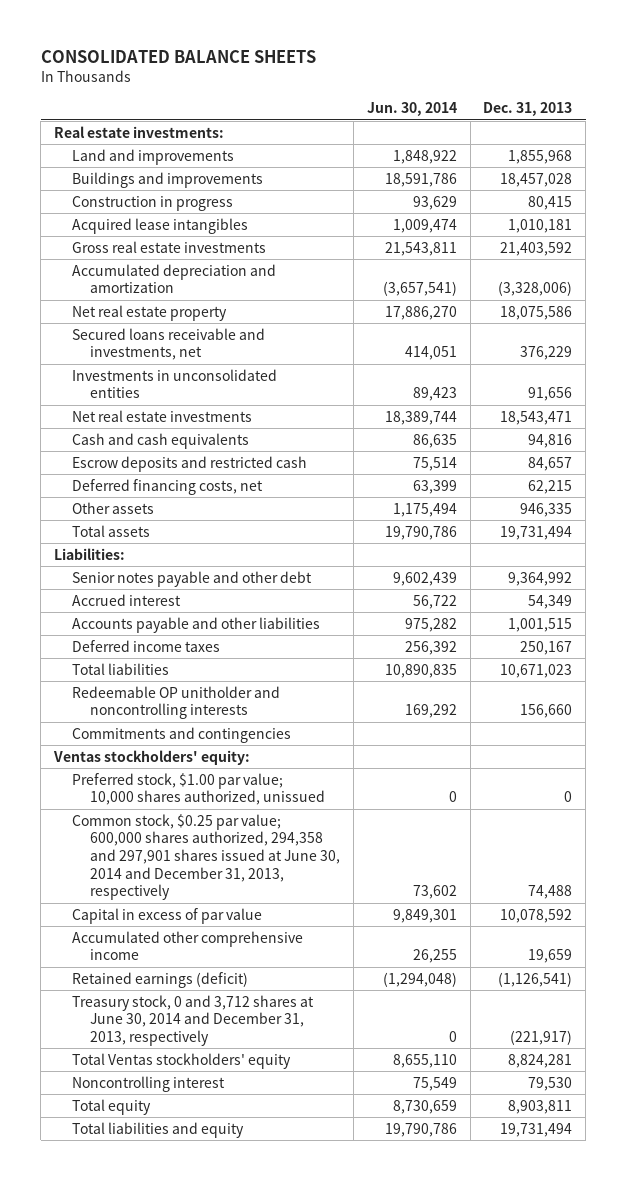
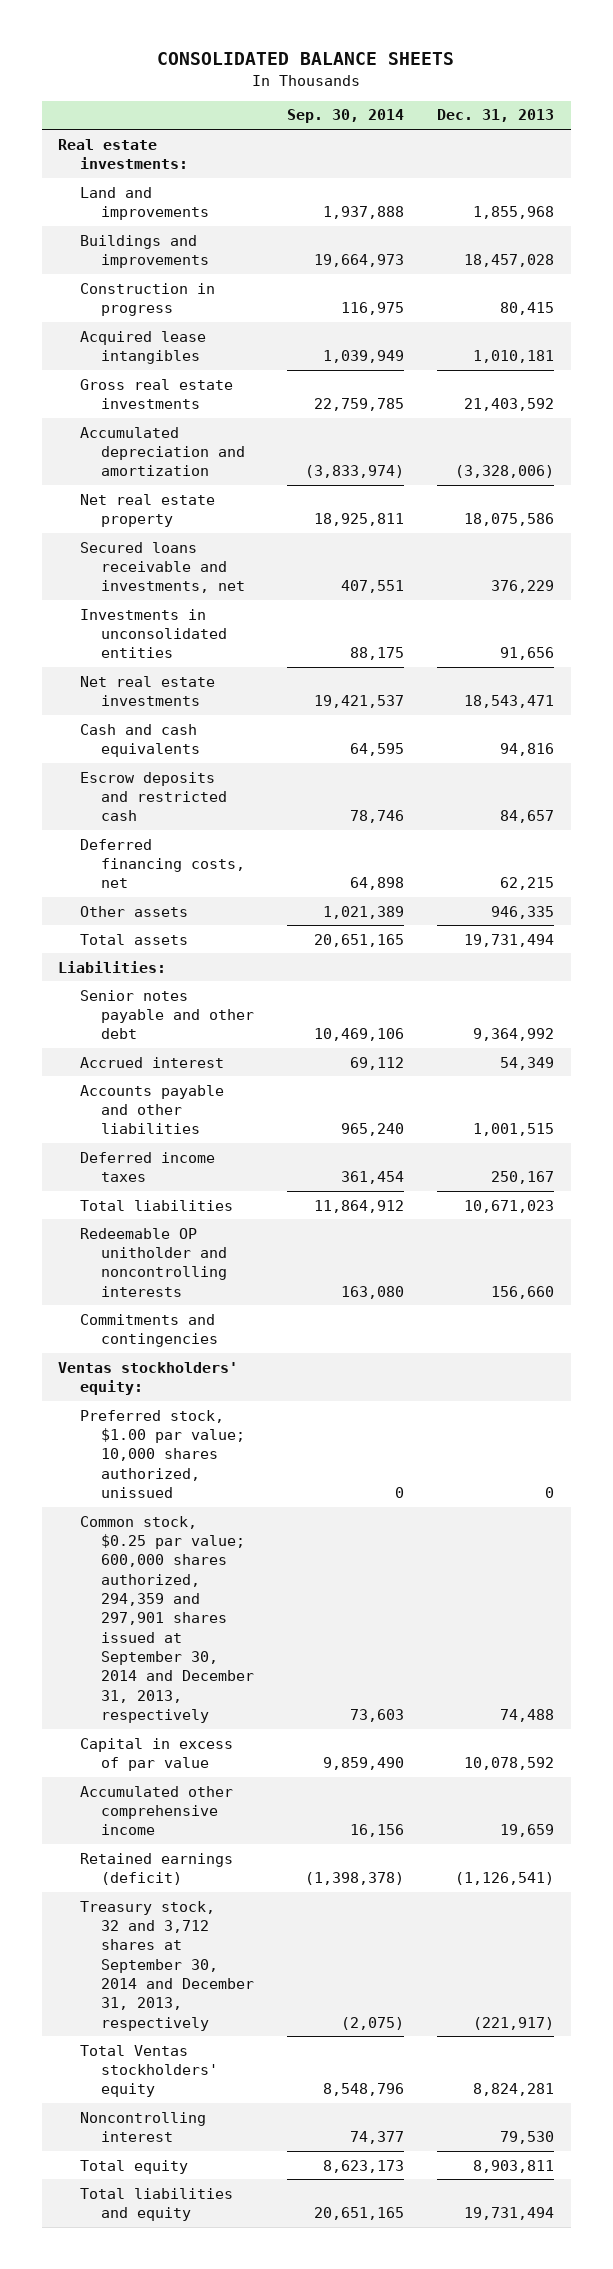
- | Jun. 30, 2014 | Dec. 31, 2013
+ | Sep. 30, 2014 | Dec. 31, 2013
- Common stock, $0.25 par value; 600,000 shares authorized, 294,358 and 297,901 shares issued at June 30, 2014 and December 31, 2013, respectively | 73,602 | 74,488
+ Common stock, $0.25 par value; 600,000 shares authorized, 294,359 and 297,901 shares issued at September 30, 2014 and December 31, 2013, respectively | 73,603 | 74,488
- Treasury stock, 0 and 3,712 shares at June 30, 2014 and December 31, 2013, respectively | 0 | (221,917)
+ Treasury stock, 32 and 3,712 shares at September 30, 2014 and December 31, 2013, respectively | (2,075) | (221,917)

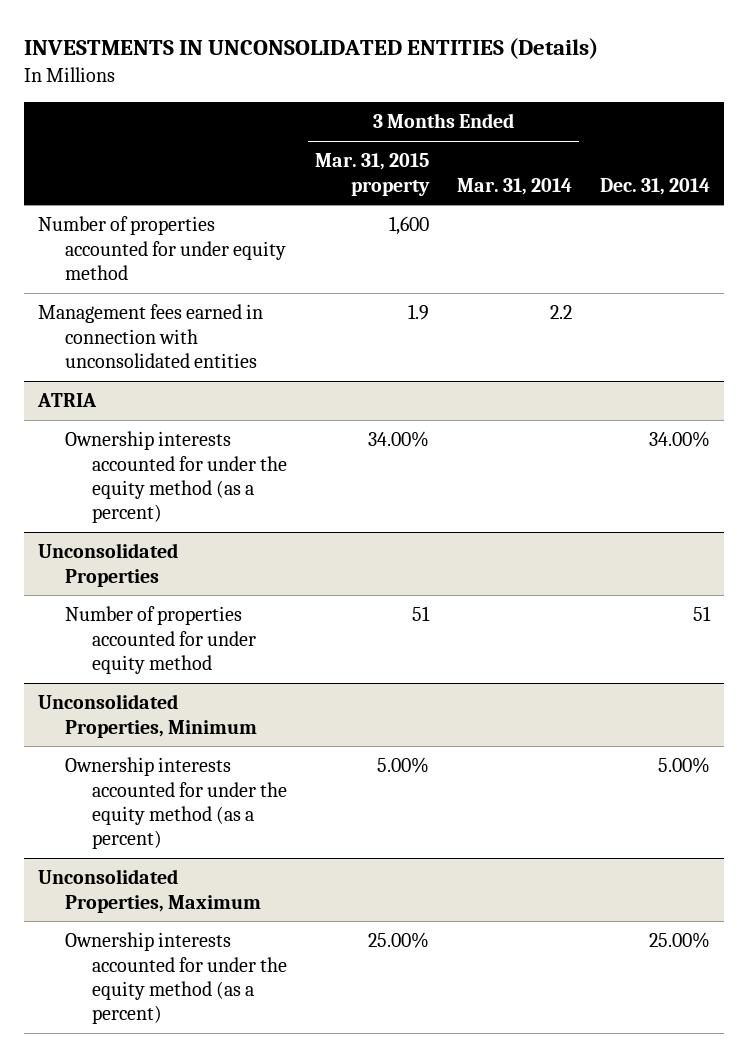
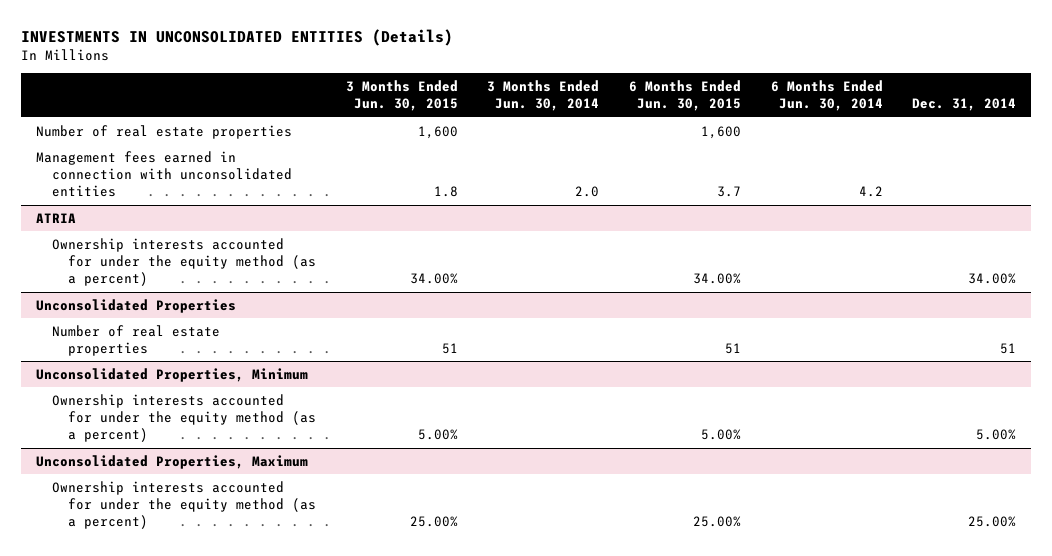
- | 3 Months Ended Mar. 31, 2015 property | 3 Months Ended Mar. 31, 2014 | Dec. 31, 2014
+ | 3 Months Ended Jun. 30, 2015 | 3 Months Ended Jun. 30, 2014 | 6 Months Ended Jun. 30, 2015 | 6 Months Ended Jun. 30, 2014 | Dec. 31, 2014
- Number of properties accounted for under equity method | 1,600 | |
+ Number of real estate properties | 1,600 | | 1,600 | |
@ Unconsolidated Properties
- Number of properties accounted for under equity method | 51 | | 51
+ Number of real estate properties | 51 | | 51 | | 51

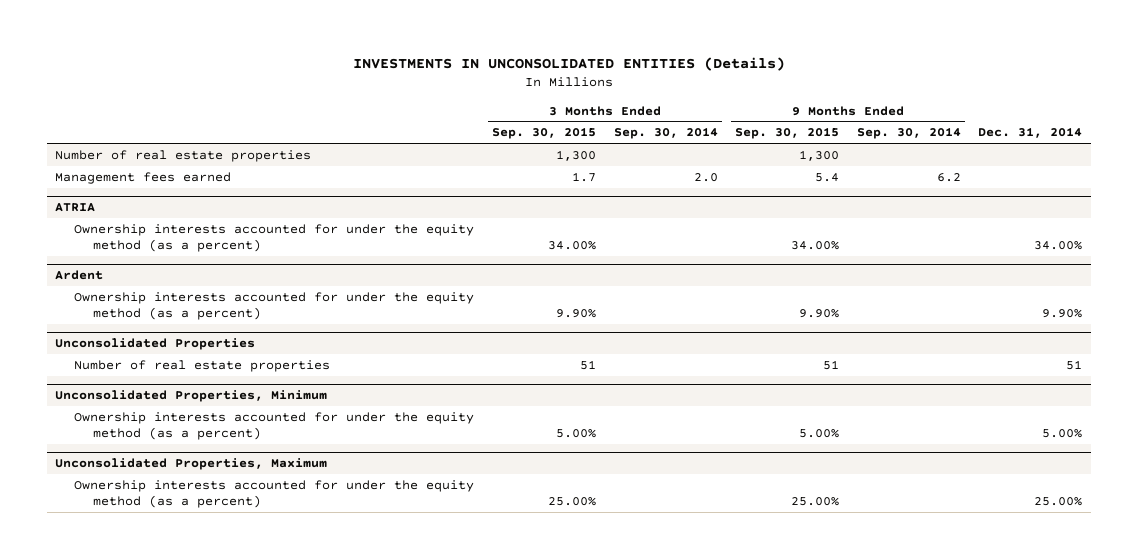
- | 3 Months Ended Jun. 30, 2015 | 3 Months Ended Jun. 30, 2014 | 6 Months Ended Jun. 30, 2015 | 6 Months Ended Jun. 30, 2014 | Dec. 31, 2014
+ | 3 Months Ended Sep. 30, 2015 | 3 Months Ended Sep. 30, 2014 | 9 Months Ended Sep. 30, 2015 | 9 Months Ended Sep. 30, 2014 | Dec. 31, 2014
- Management fees earned in connection with unconsolidated entities | 1.8 | 2.0 | 3.7 | 4.2 |
+ Management fees earned | 1.7 | 2.0 | 5.4 | 6.2 |
+ Ardent
+ Ownership interests accounted for under the equity method (as a percent) | 9.90% | | 9.90% | | 9.90%

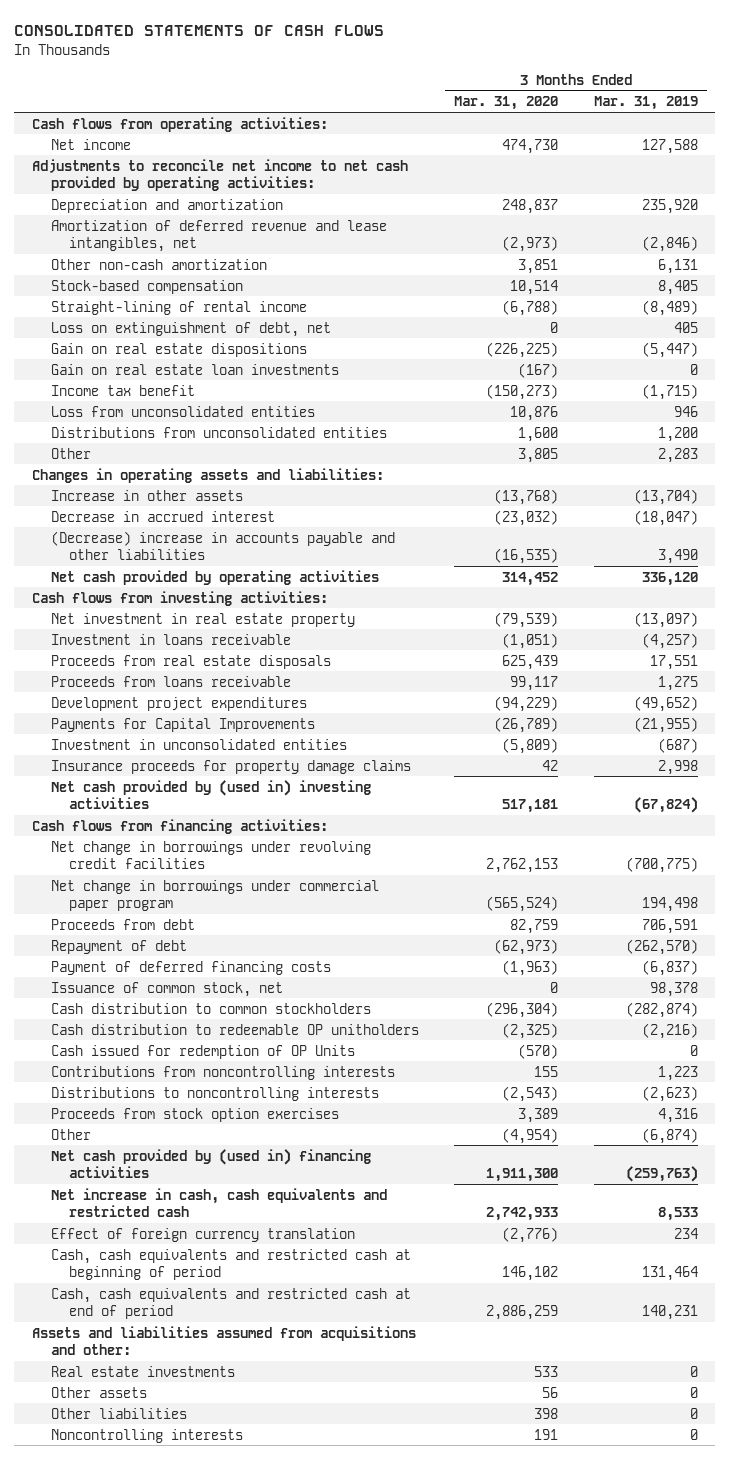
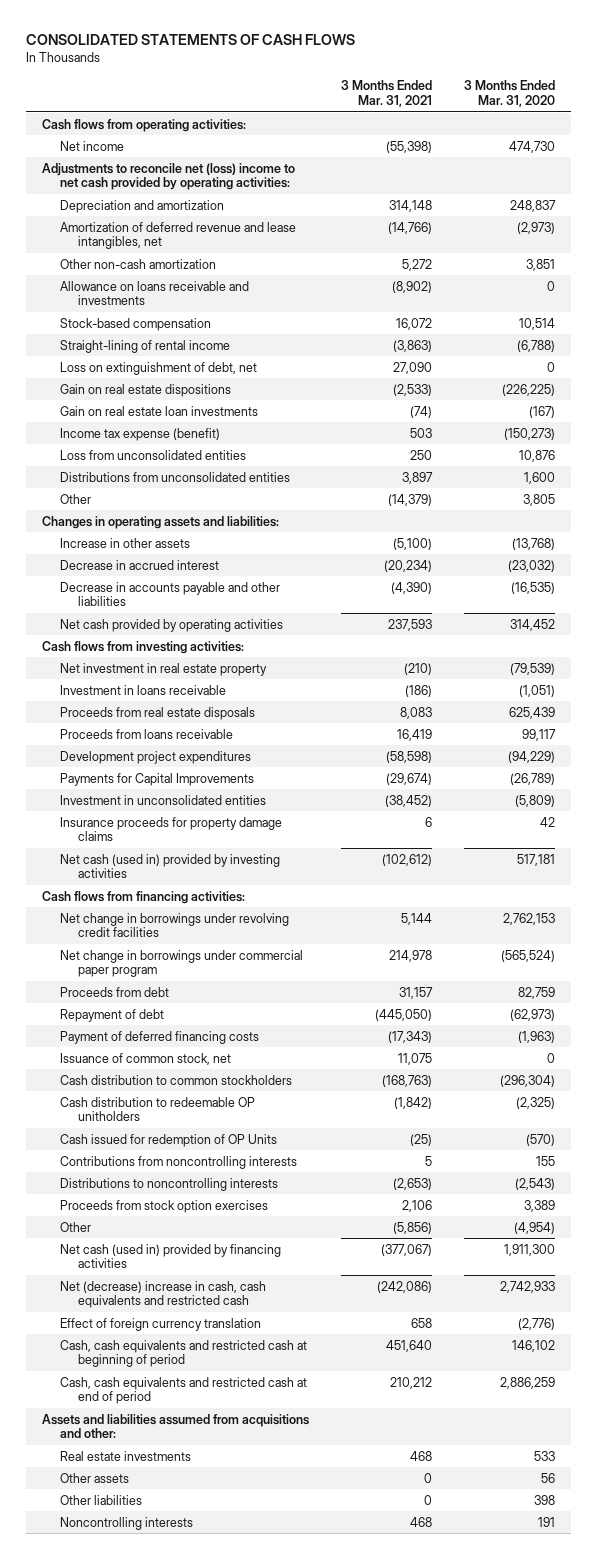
- | 3 Months Ended Mar. 31, 2020 | 3 Months Ended Mar. 31, 2019
+ | 3 Months Ended Mar. 31, 2021 | 3 Months Ended Mar. 31, 2020
- Adjustments to reconcile net income to net cash provided by operating activities:
+ Adjustments to reconcile net (loss) income to net cash provided by operating activities:
+ Allowance on loans receivable and investments | (8,902) | 0
- Income tax benefit | (150,273) | (1,715)
+ Income tax expense (benefit) | 503 | (150,273)
- (Decrease) increase in accounts payable and other liabilities | (16,535) | 3,490
+ Decrease in accounts payable and other liabilities | (4,390) | (16,535)
- Net cash provided by (used in) investing activities | 517,181 | (67,824)
+ Net cash (used in) provided by investing activities | (102,612) | 517,181
- Net cash provided by (used in) financing activities | 1,911,300 | (259,763)
- Net increase in cash, cash equivalents and restricted cash | 2,742,933 | 8,533
+ Net cash (used in) provided by financing activities | (377,067) | 1,911,300
+ Net (decrease) increase in cash, cash equivalents and restricted cash | (242,086) | 2,742,933

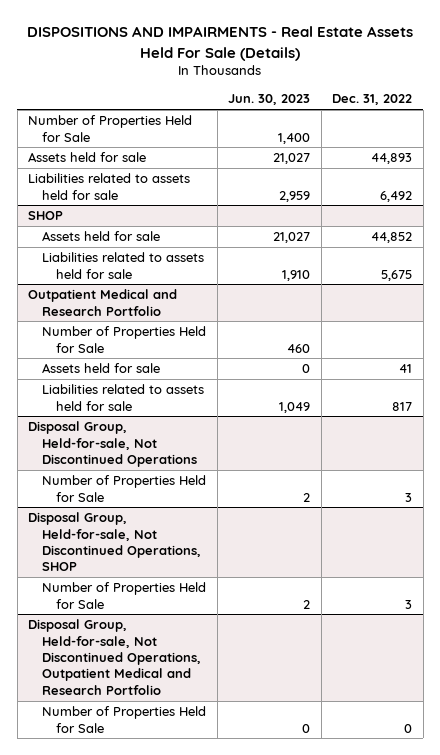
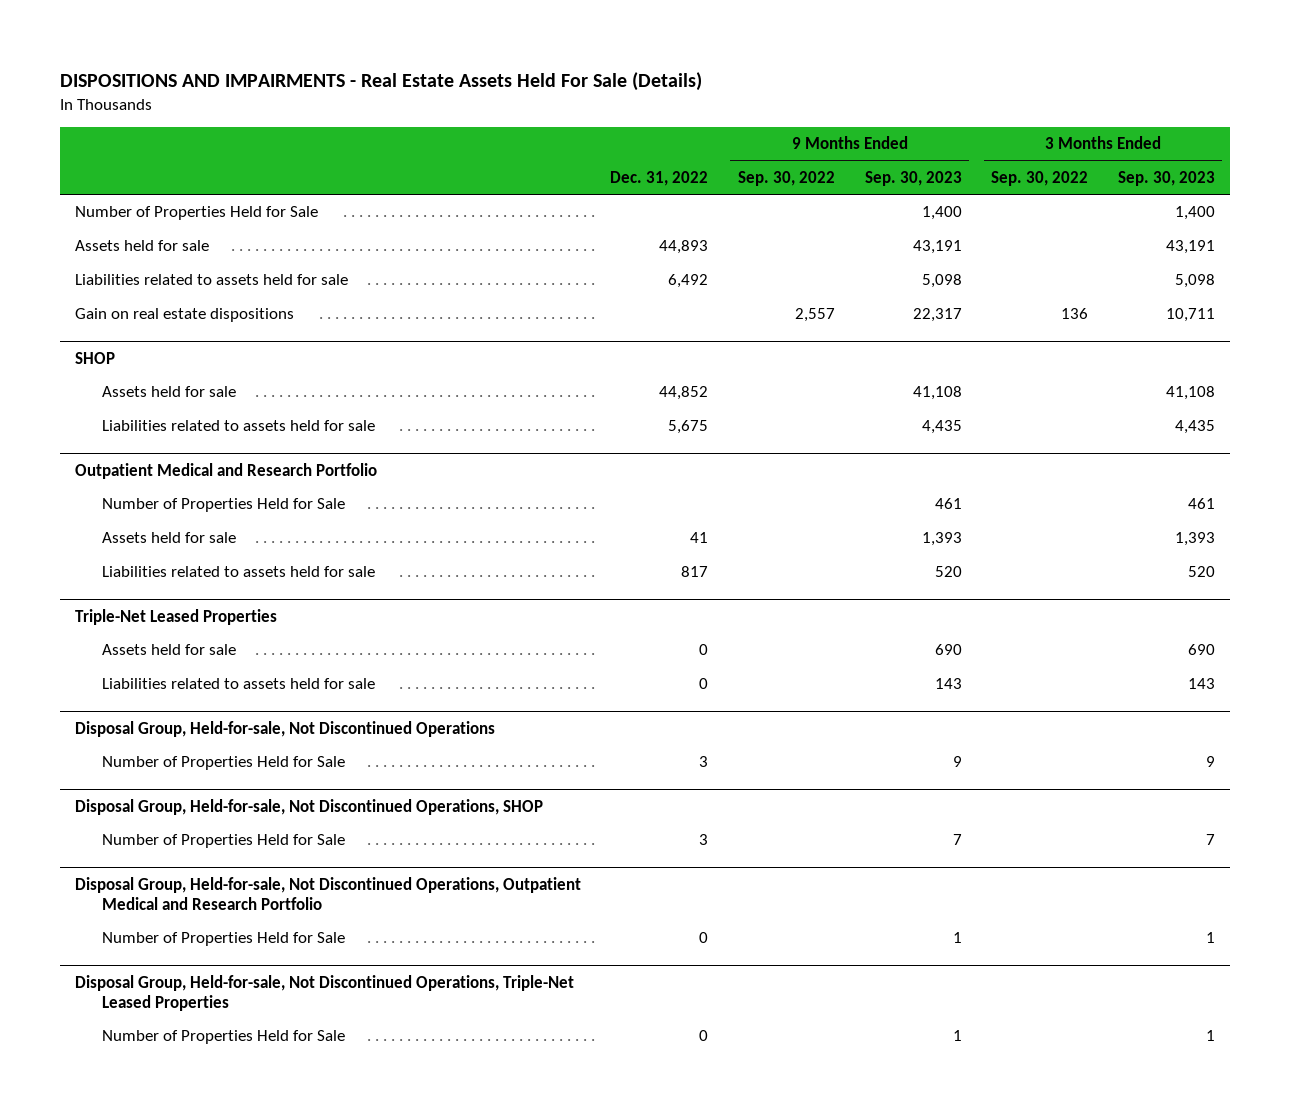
- | Jun. 30, 2023 | Dec. 31, 2022
+ | Dec. 31, 2022 | 9 Months Ended Sep. 30, 2022 | 9 Months Ended Sep. 30, 2023 | 3 Months Ended Sep. 30, 2022 | 3 Months Ended Sep. 30, 2023
+ Gain on real estate dispositions | | 2,557 | 22,317 | 136 | 10,711
+ Triple-Net Leased Properties
+ Assets held for sale | 0 | | 690 | | 690
+ Liabilities related to assets held for sale | 0 | | 143 | | 143
+ Disposal Group, Held-for-sale, Not Discontinued Operations, Triple-Net Leased Properties
+ Number of Properties Held for Sale | 0 | | 1 | | 1

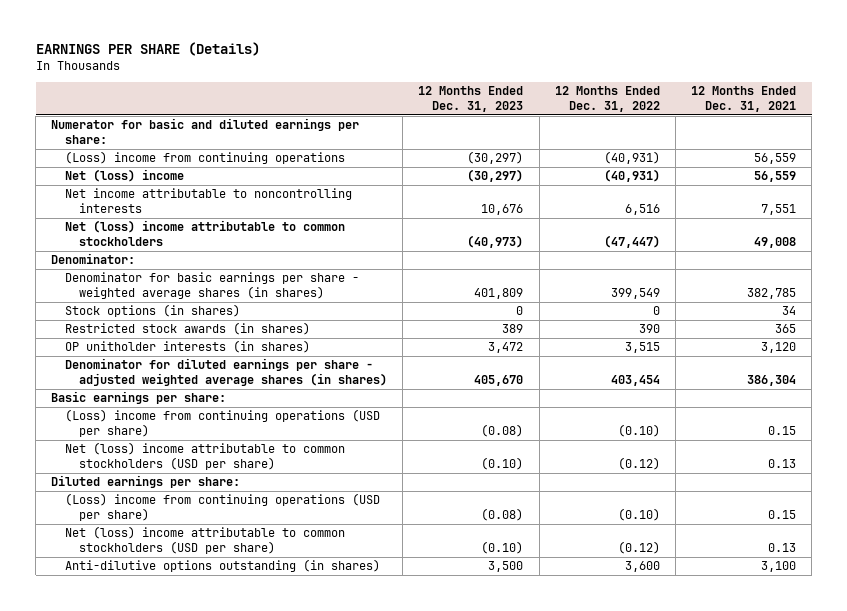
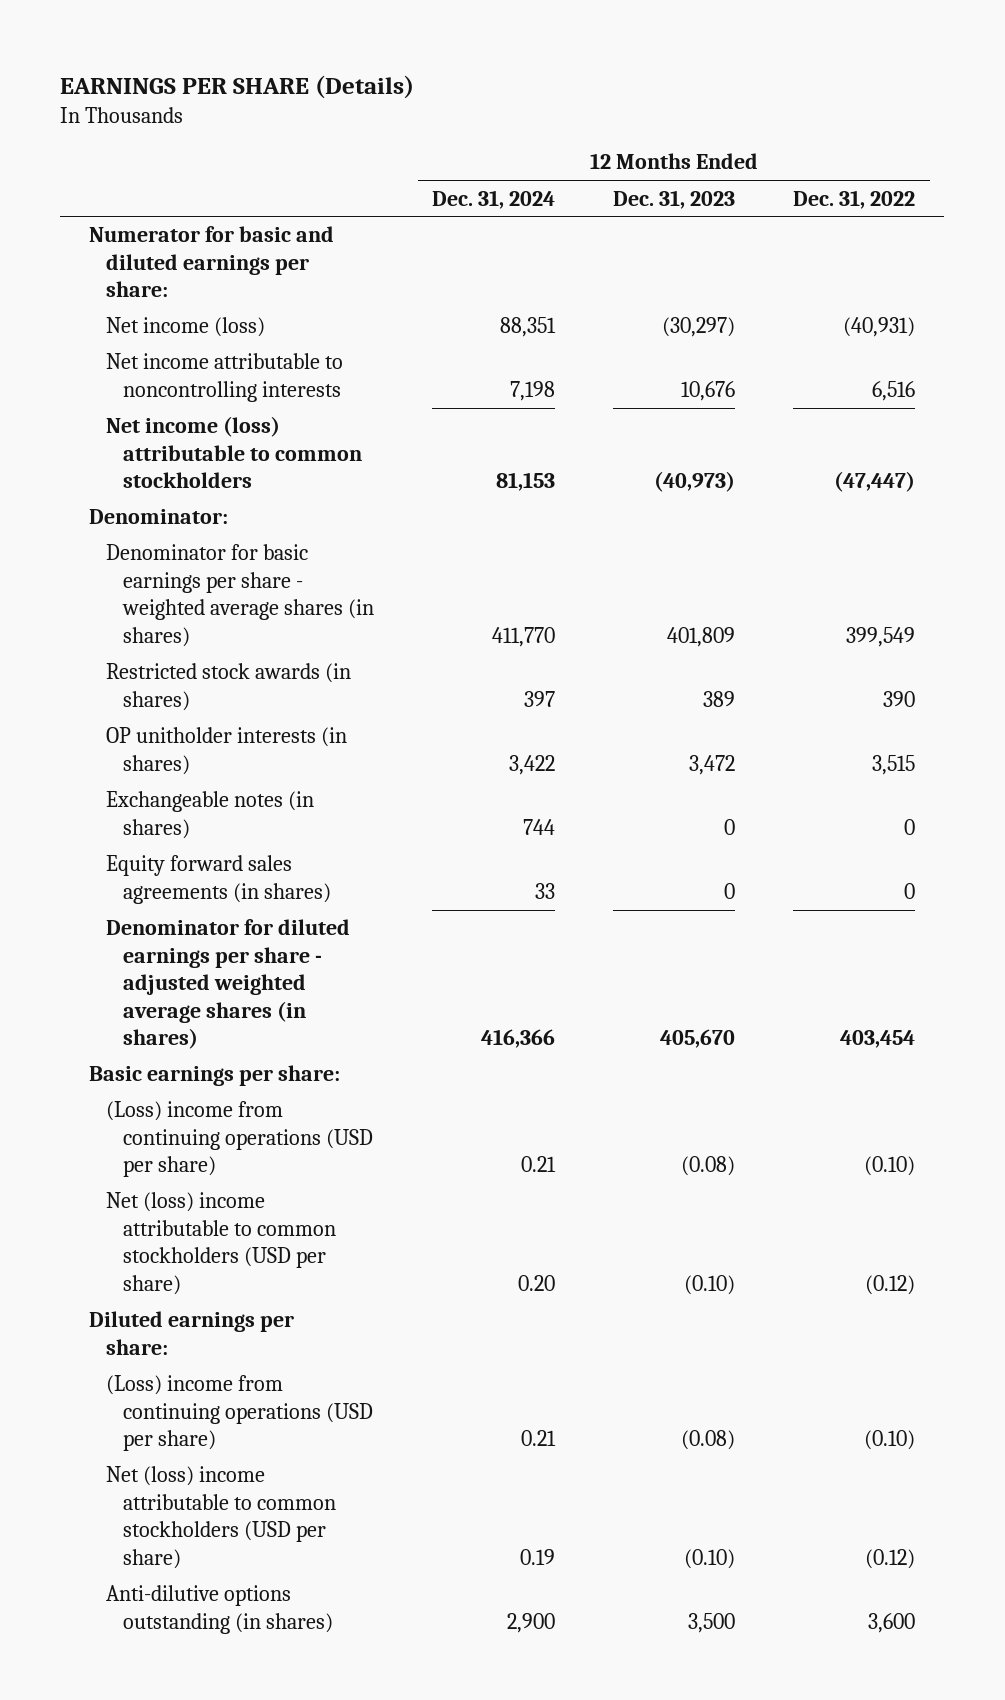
- | 12 Months Ended Dec. 31, 2023 | 12 Months Ended Dec. 31, 2022 | 12 Months Ended Dec. 31, 2021
+ | 12 Months Ended Dec. 31, 2024 | 12 Months Ended Dec. 31, 2023 | 12 Months Ended Dec. 31, 2022
- (Loss) income from continuing operations | (30,297) | (40,931) | 56,559
- Net (loss) income | (30,297) | (40,931) | 56,559
+ Net income (loss) | 88,351 | (30,297) | (40,931)
- Net (loss) income attributable to common stockholders | (40,973) | (47,447) | 49,008
+ Net income (loss) attributable to common stockholders | 81,153 | (40,973) | (47,447)
- Stock options (in shares) | 0 | 0 | 34
+ Exchangeable notes (in shares) | 744 | 0 | 0
+ Equity forward sales agreements (in shares) | 33 | 0 | 0

